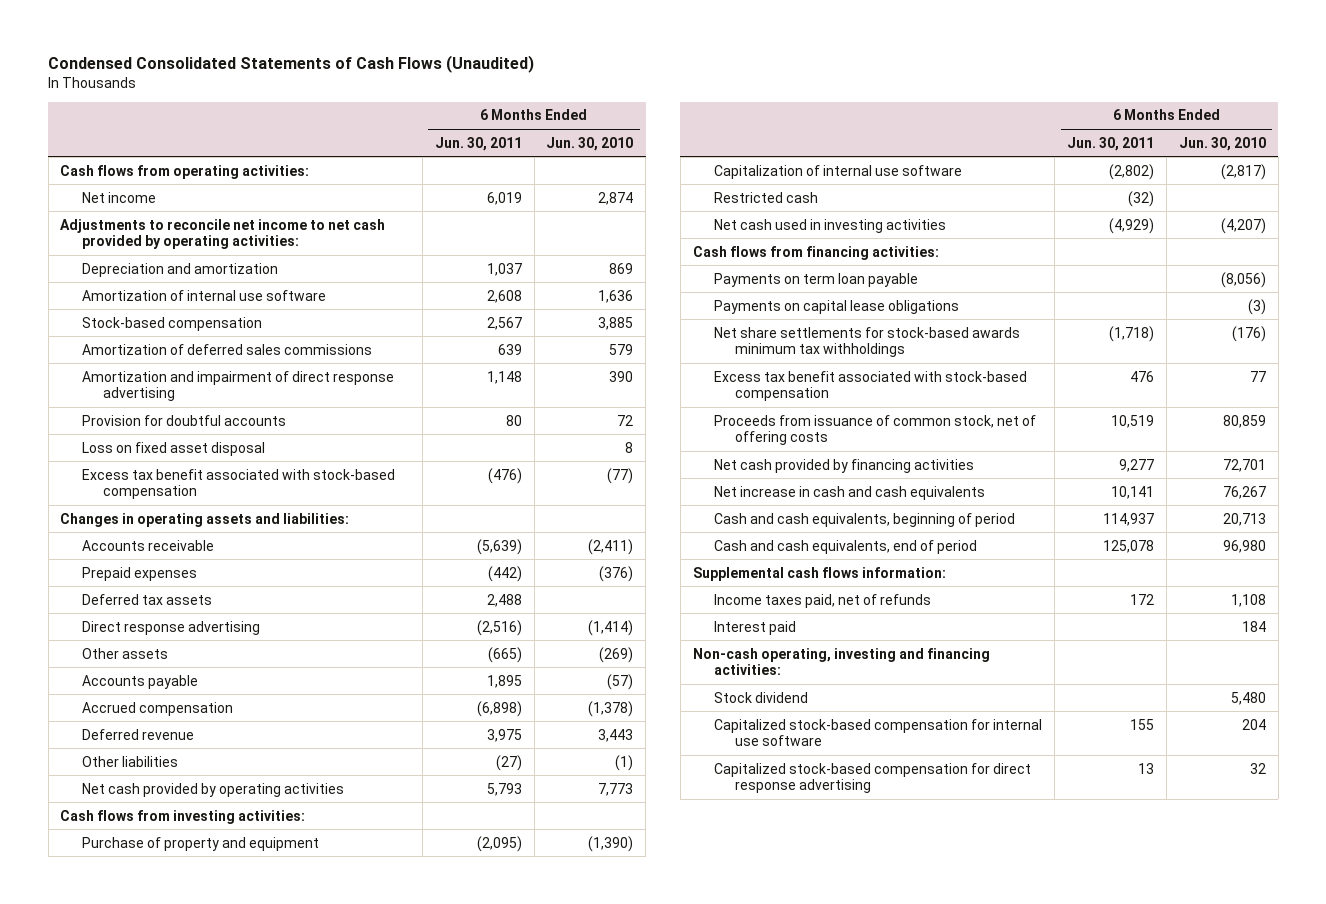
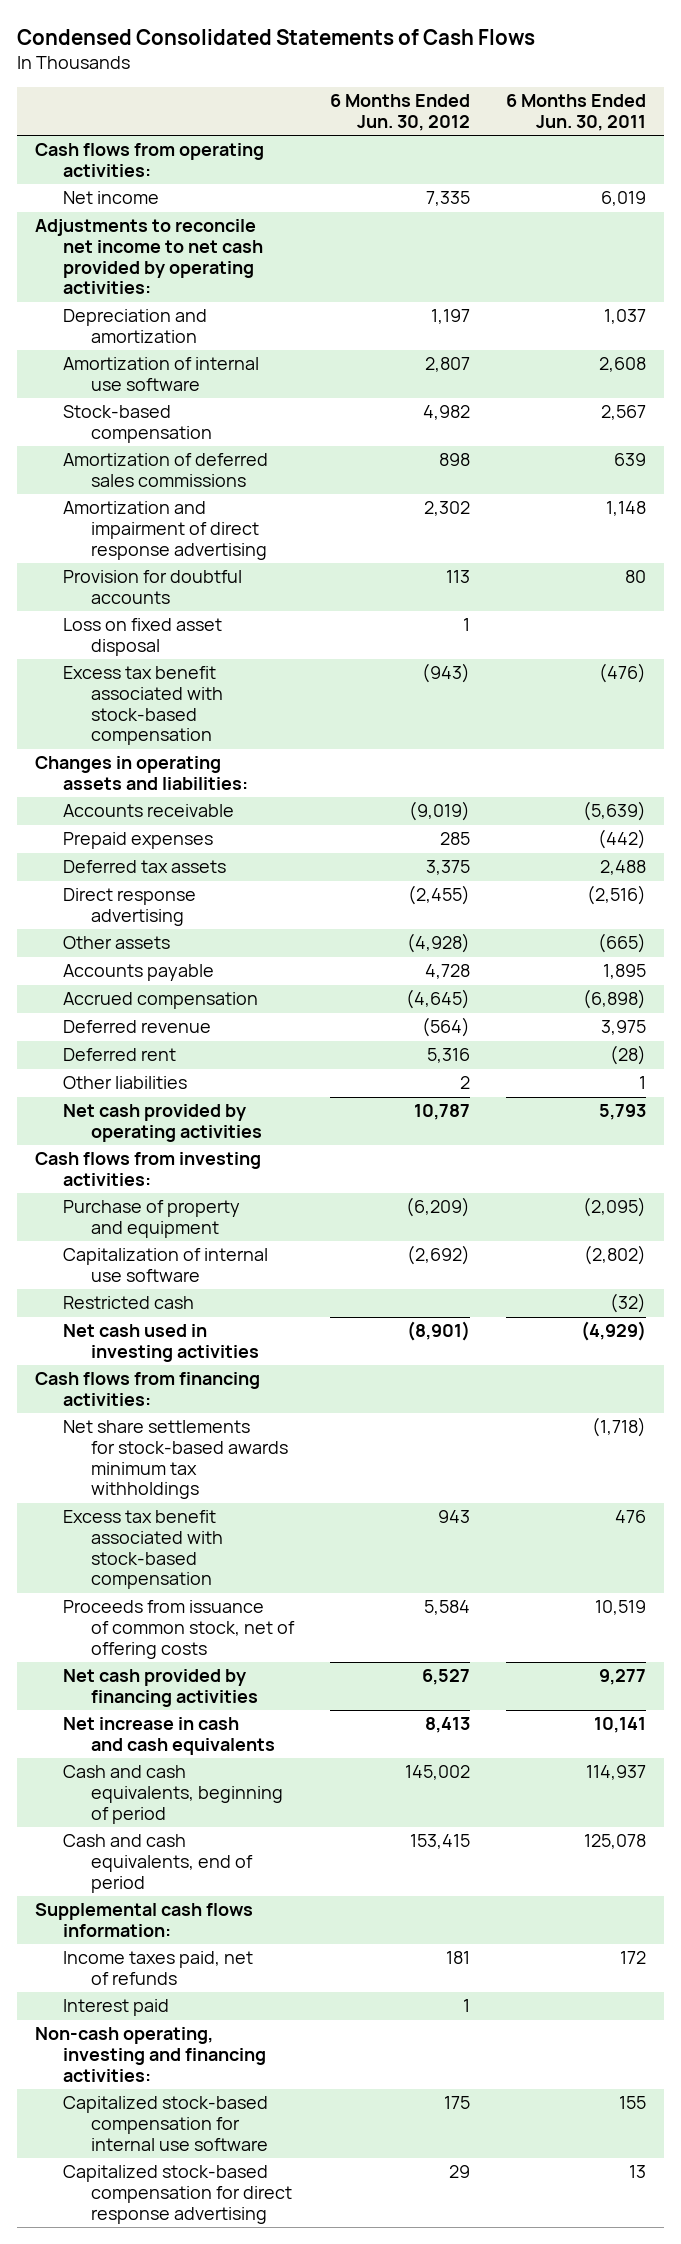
- Condensed Consolidated Statements of Cash Flows (Unaudited)
+ Condensed Consolidated Statements of Cash Flows
- | 6 Months Ended Jun. 30, 2011 | 6 Months Ended Jun. 30, 2010
+ | 6 Months Ended Jun. 30, 2012 | 6 Months Ended Jun. 30, 2011
- Other liabilities | (27) | (1)
+ Deferred rent | 5,316 | (28)
+ Other liabilities | 2 | 1
- Payments on term loan payable | | (8,056)
- Payments on capital lease obligations | | (3)
- Stock dividend | | 5,480

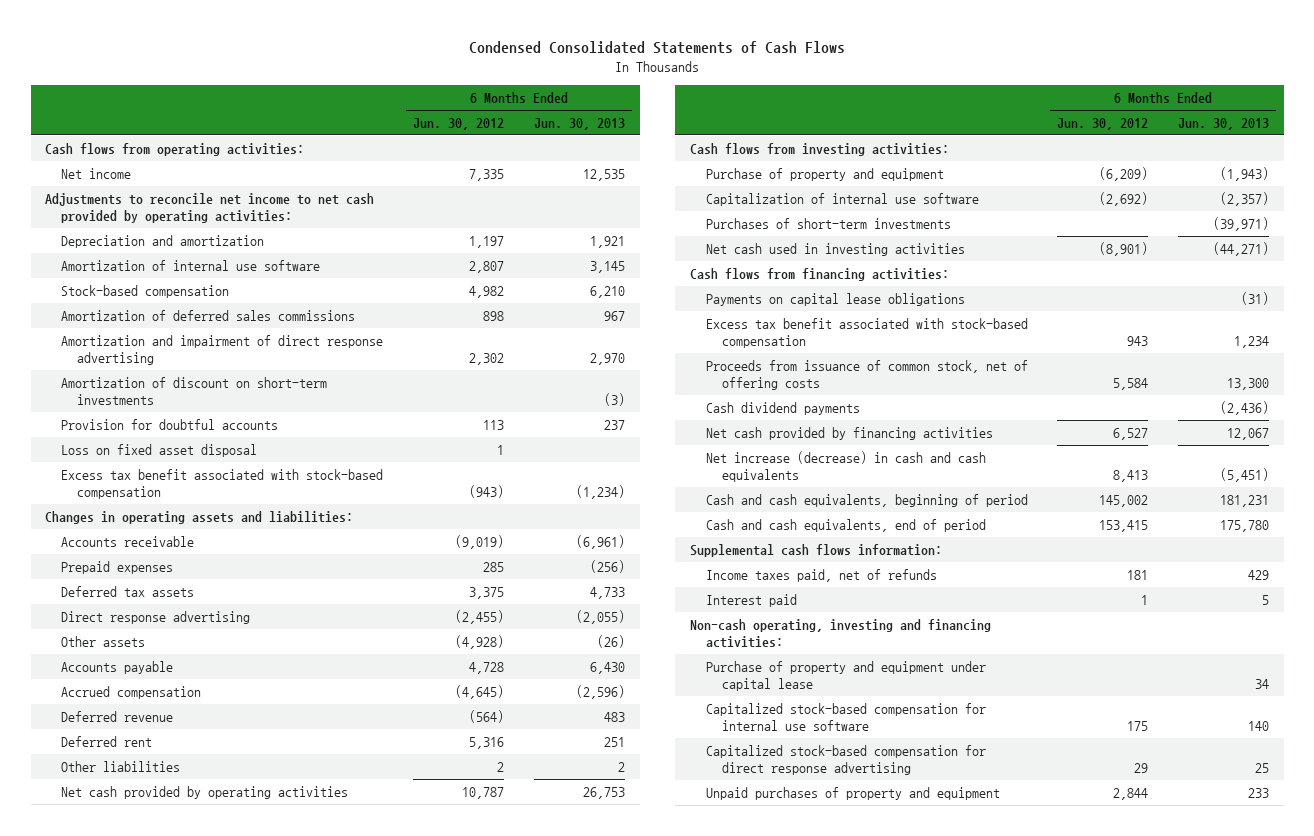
- | 6 Months Ended Jun. 30, 2012 | 6 Months Ended Jun. 30, 2011
+ | 6 Months Ended Jun. 30, 2012 | 6 Months Ended Jun. 30, 2013
+ Amortization of discount on short-term investments | | (3)
- Restricted cash | | (32)
+ Purchases of short-term investments | | (39,971)
- Net share settlements for stock-based awards minimum tax withholdings | | (1,718)
+ Payments on capital lease obligations | | (31)
+ Cash dividend payments | | (2,436)
- Net increase in cash and cash equivalents | 8,413 | 10,141
+ Net increase (decrease) in cash and cash equivalents | 8,413 | (5,451)
+ Purchase of property and equipment under capital lease | | 34
+ Unpaid purchases of property and equipment | 2,844 | 233

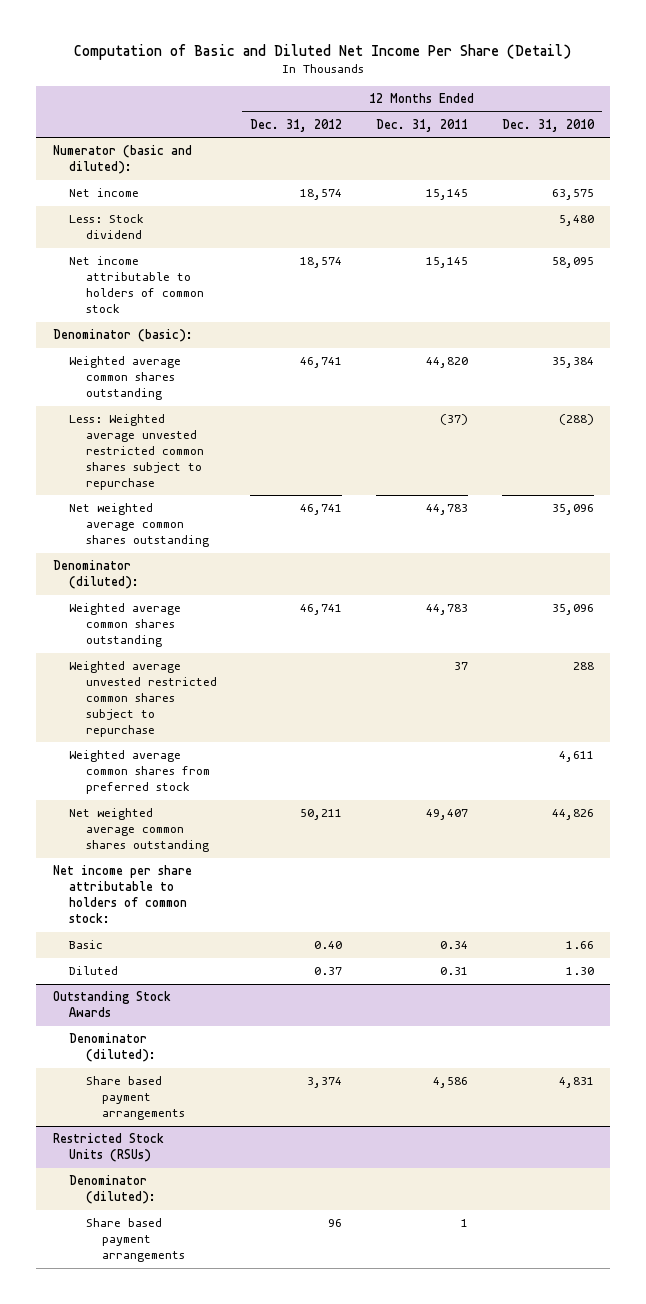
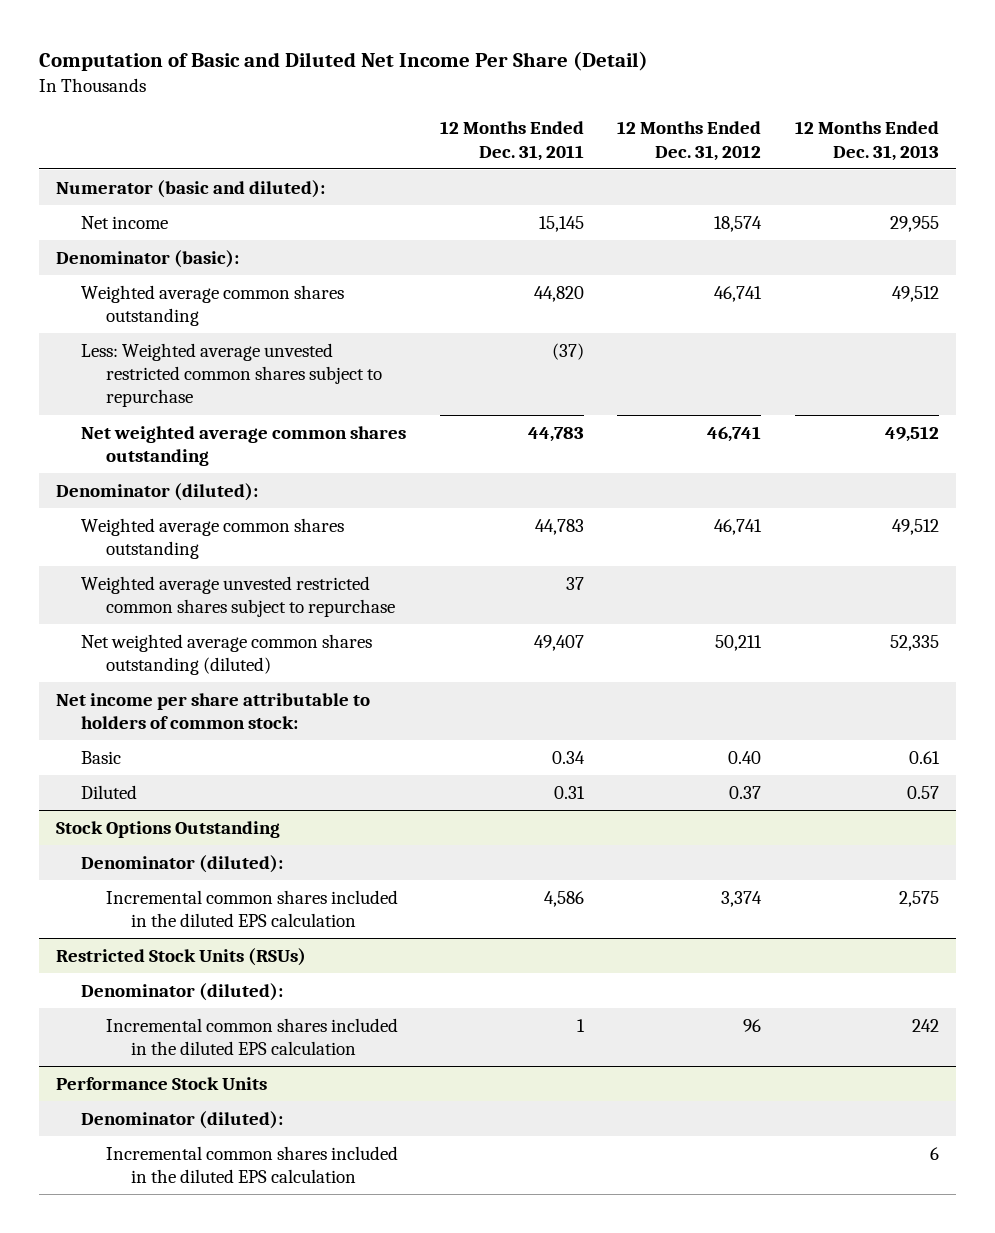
- | 12 Months Ended Dec. 31, 2012 | 12 Months Ended Dec. 31, 2011 | 12 Months Ended Dec. 31, 2010
+ | 12 Months Ended Dec. 31, 2011 | 12 Months Ended Dec. 31, 2012 | 12 Months Ended Dec. 31, 2013
- Less: Stock dividend | | | 5,480
- Net income attributable to holders of common stock | 18,574 | 15,145 | 58,095
- Weighted average common shares from preferred stock | | | 4,611
- Net weighted average common shares outstanding | 50,211 | 49,407 | 44,826
+ Net weighted average common shares outstanding (diluted) | 49,407 | 50,211 | 52,335
- Outstanding Stock Awards
+ Stock Options Outstanding
- Share based payment arrangements | 3,374 | 4,586 | 4,831
+ Incremental common shares included in the diluted EPS calculation | 4,586 | 3,374 | 2,575
@ Restricted Stock Units (RSUs)
- Share based payment arrangements | 96 | 1 |
+ Incremental common shares included in the diluted EPS calculation | 1 | 96 | 242
+ Performance Stock Units
+ Denominator (diluted):
+ Incremental common shares included in the diluted EPS calculation | | | 6

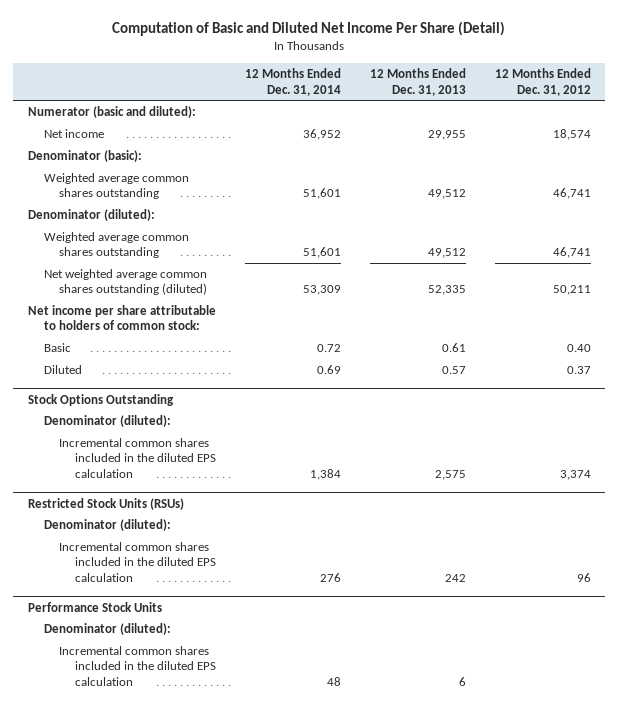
- | 12 Months Ended Dec. 31, 2011 | 12 Months Ended Dec. 31, 2012 | 12 Months Ended Dec. 31, 2013
+ | 12 Months Ended Dec. 31, 2014 | 12 Months Ended Dec. 31, 2013 | 12 Months Ended Dec. 31, 2012
- Less: Weighted average unvested restricted common shares subject to repurchase | (37) | |
- Net weighted average common shares outstanding | 44,783 | 46,741 | 49,512
- Weighted average unvested restricted common shares subject to repurchase | 37 | |

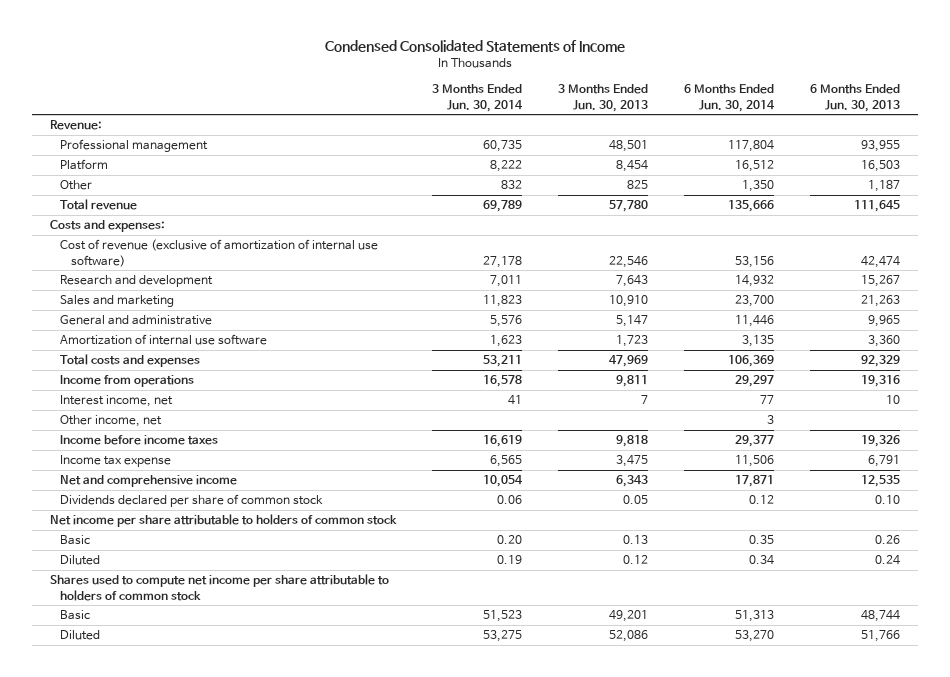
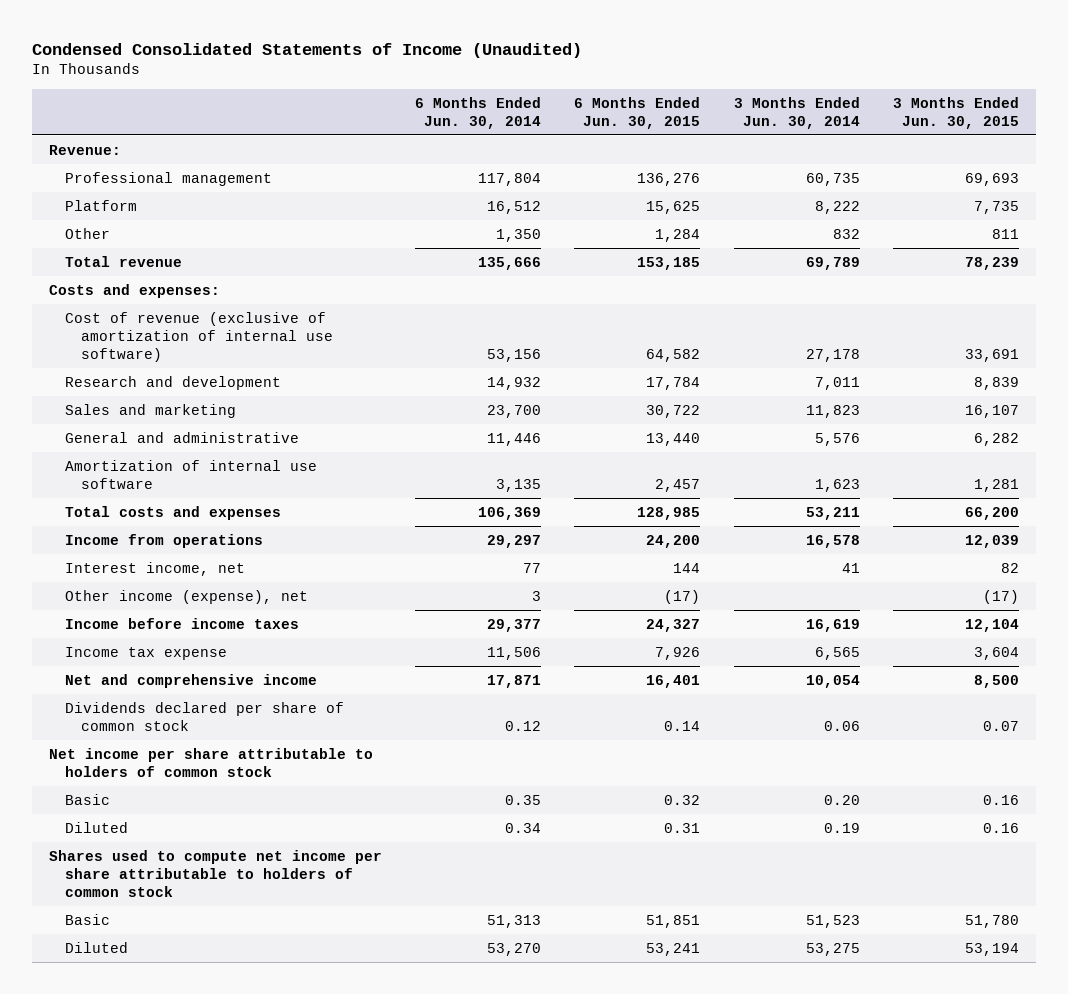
- Condensed Consolidated Statements of Income
+ Condensed Consolidated Statements of Income (Unaudited)
- | 3 Months Ended Jun. 30, 2014 | 3 Months Ended Jun. 30, 2013 | 6 Months Ended Jun. 30, 2014 | 6 Months Ended Jun. 30, 2013
+ | 6 Months Ended Jun. 30, 2014 | 6 Months Ended Jun. 30, 2015 | 3 Months Ended Jun. 30, 2014 | 3 Months Ended Jun. 30, 2015
- Other income, net | | | 3 |
+ Other income (expense), net | 3 | (17) | | (17)

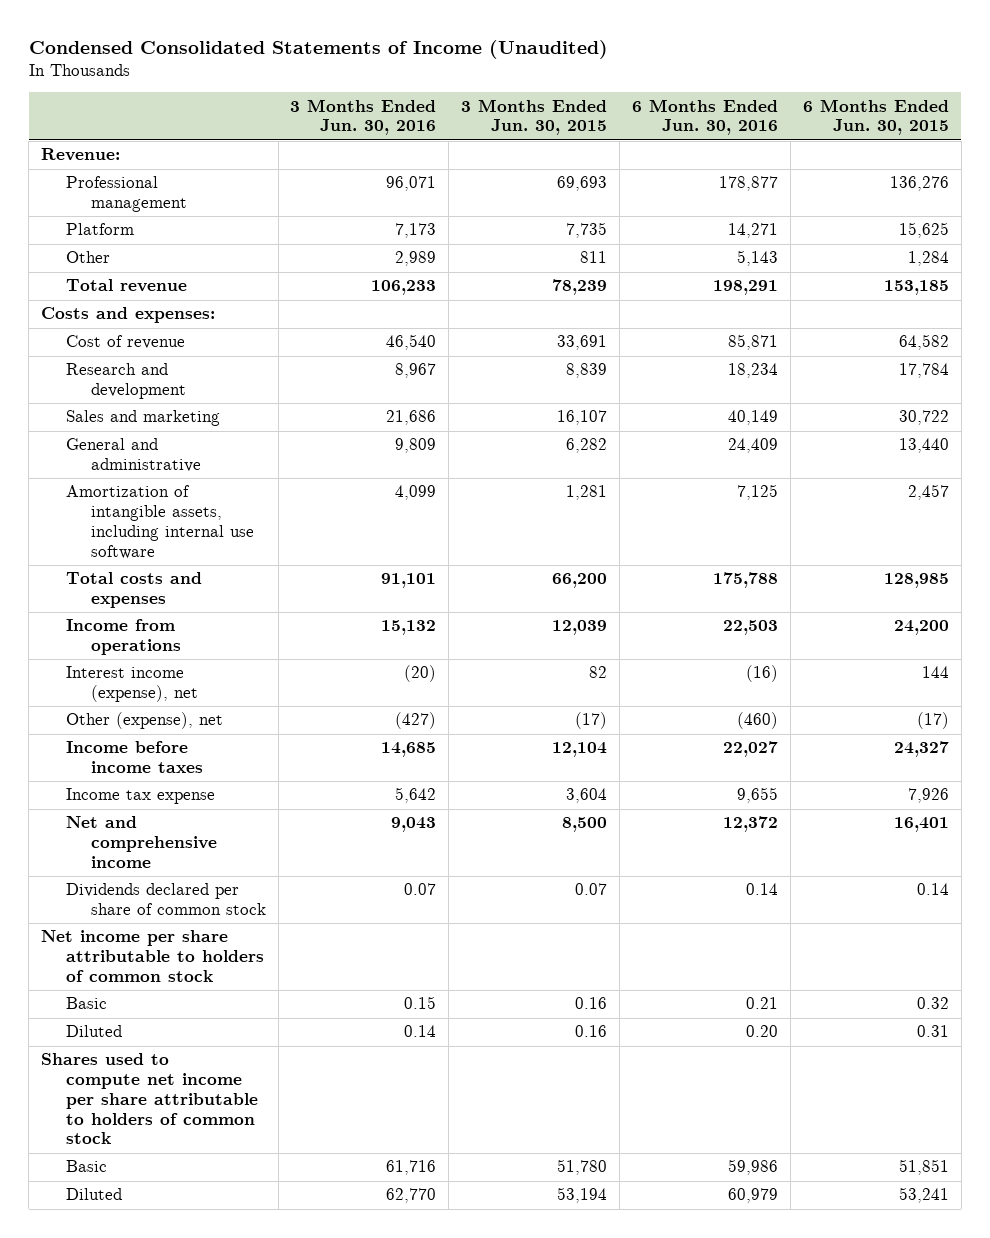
- | 6 Months Ended Jun. 30, 2014 | 6 Months Ended Jun. 30, 2015 | 3 Months Ended Jun. 30, 2014 | 3 Months Ended Jun. 30, 2015
+ | 3 Months Ended Jun. 30, 2016 | 3 Months Ended Jun. 30, 2015 | 6 Months Ended Jun. 30, 2016 | 6 Months Ended Jun. 30, 2015
- Cost of revenue (exclusive of amortization of internal use software) | 53,156 | 64,582 | 27,178 | 33,691
+ Cost of revenue | 46,540 | 33,691 | 85,871 | 64,582
- Amortization of internal use software | 3,135 | 2,457 | 1,623 | 1,281
+ Amortization of intangible assets, including internal use software | 4,099 | 1,281 | 7,125 | 2,457
- Interest income, net | 77 | 144 | 41 | 82
- Other income (expense), net | 3 | (17) | | (17)
+ Interest income (expense), net | (20) | 82 | (16) | 144
+ Other (expense), net | (427) | (17) | (460) | (17)

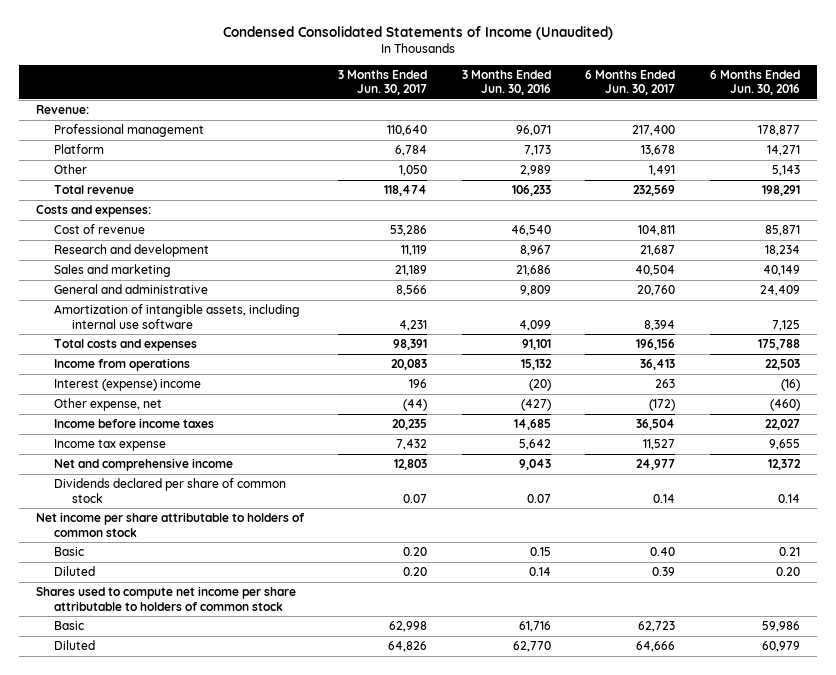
- | 3 Months Ended Jun. 30, 2016 | 3 Months Ended Jun. 30, 2015 | 6 Months Ended Jun. 30, 2016 | 6 Months Ended Jun. 30, 2015
+ | 3 Months Ended Jun. 30, 2017 | 3 Months Ended Jun. 30, 2016 | 6 Months Ended Jun. 30, 2017 | 6 Months Ended Jun. 30, 2016
- Interest income (expense), net | (20) | 82 | (16) | 144
- Other (expense), net | (427) | (17) | (460) | (17)
+ Interest (expense) income | 196 | (20) | 263 | (16)
+ Other expense, net | (44) | (427) | (172) | (460)

